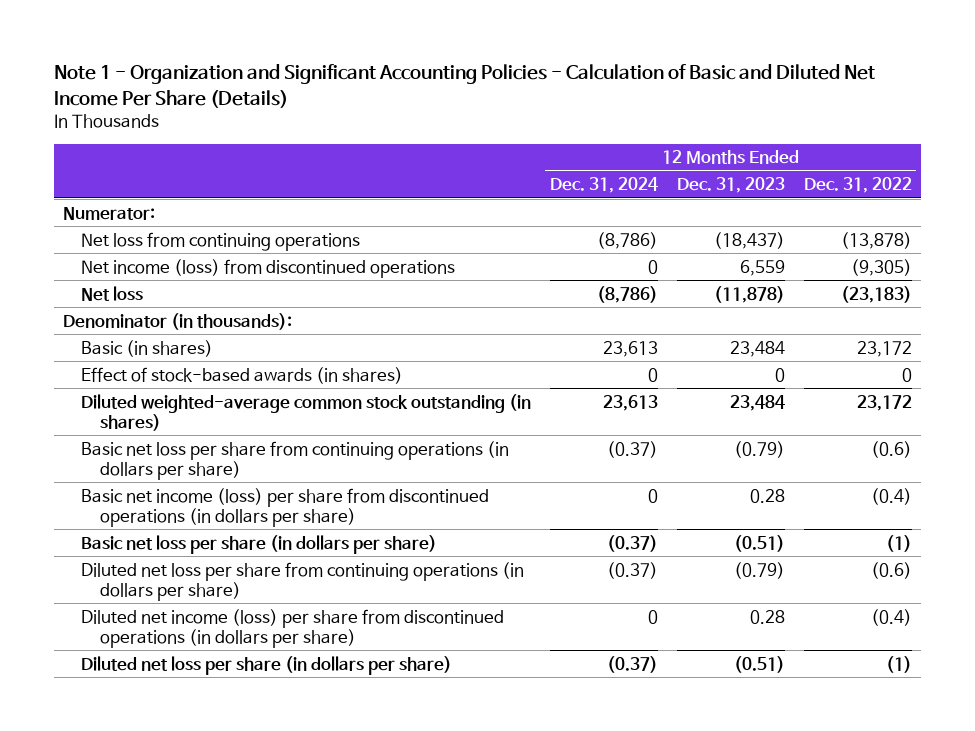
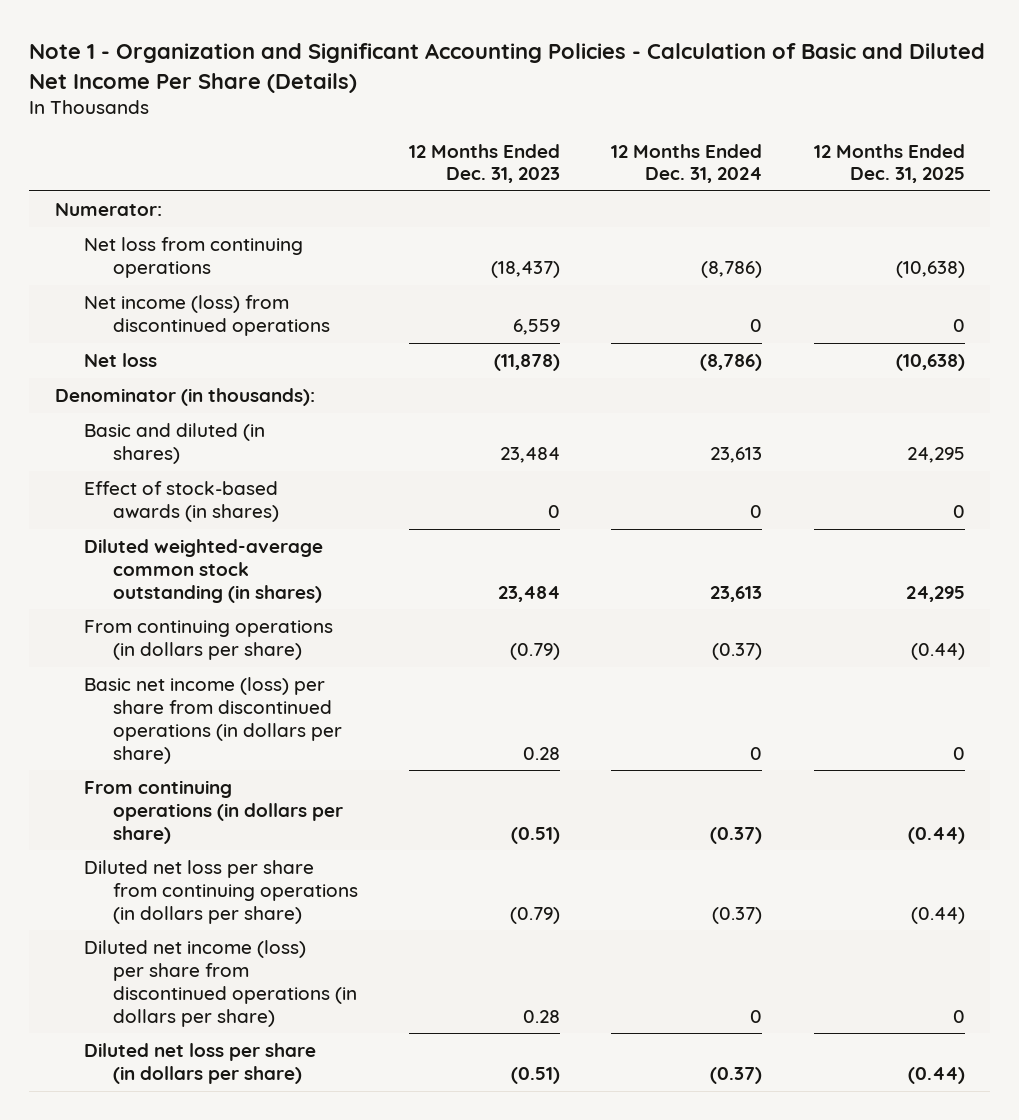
- | 12 Months Ended Dec. 31, 2024 | 12 Months Ended Dec. 31, 2023 | 12 Months Ended Dec. 31, 2022
+ | 12 Months Ended Dec. 31, 2023 | 12 Months Ended Dec. 31, 2024 | 12 Months Ended Dec. 31, 2025
- Basic (in shares) | 23,613 | 23,484 | 23,172
+ Basic and diluted (in shares) | 23,484 | 23,613 | 24,295
- Basic net loss per share from continuing operations (in dollars per share) | (0.37) | (0.79) | (0.6)
+ From continuing operations (in dollars per share) | (0.79) | (0.37) | (0.44)
- Basic net loss per share (in dollars per share) | (0.37) | (0.51) | (1)
+ From continuing operations (in dollars per share) | (0.51) | (0.37) | (0.44)

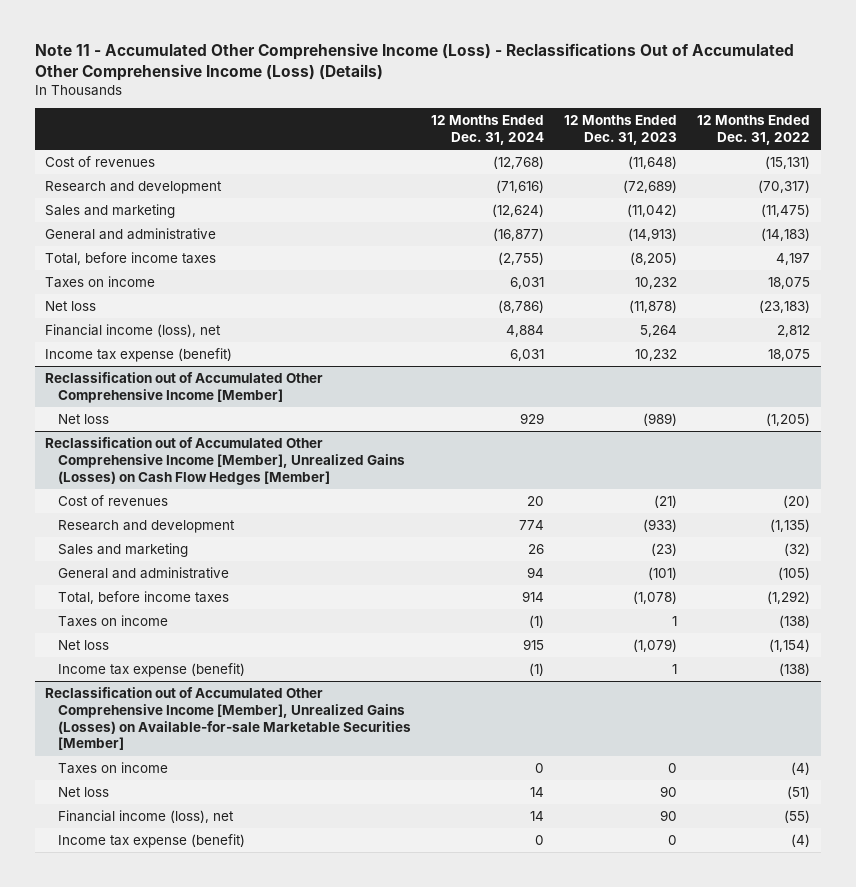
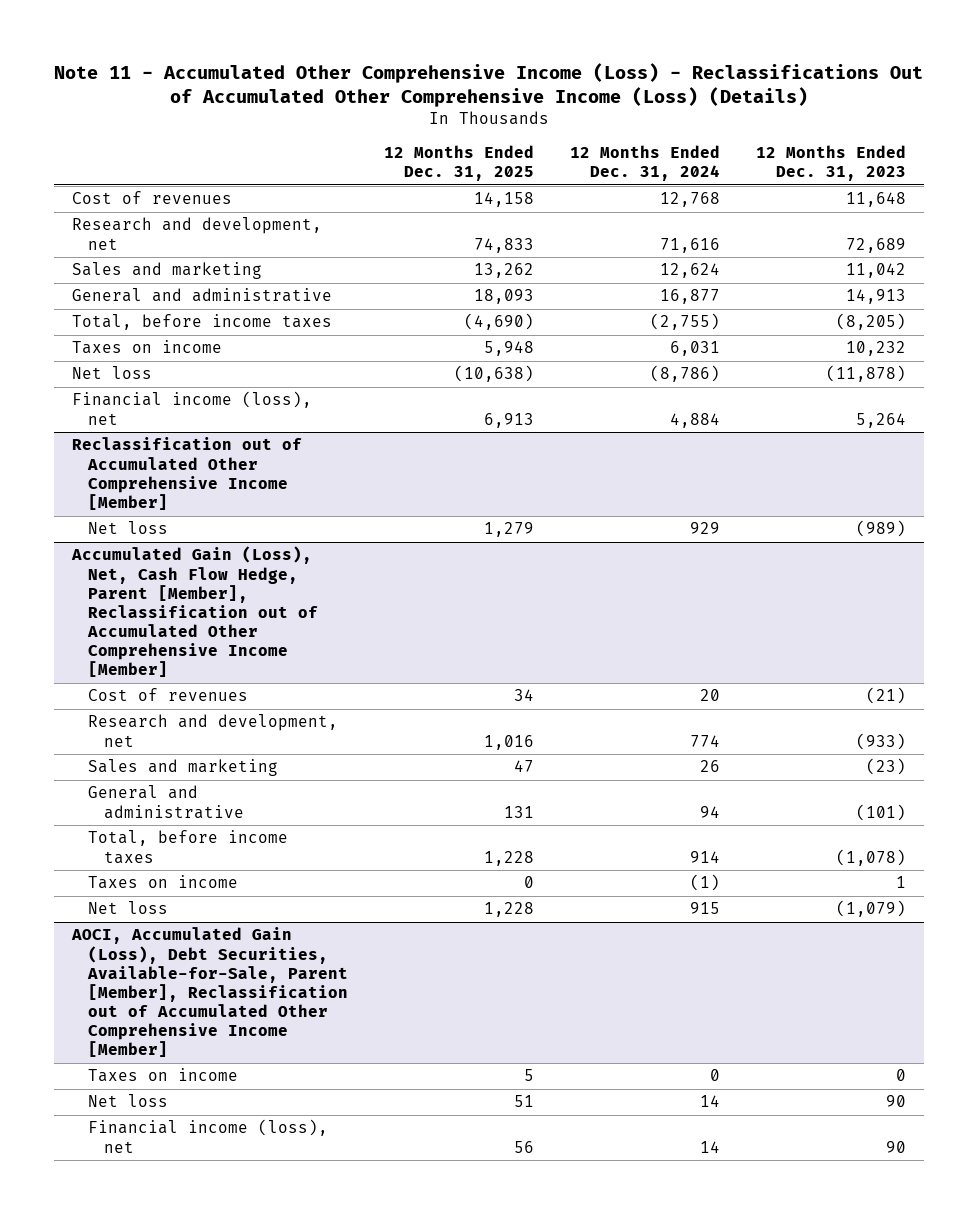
- | 12 Months Ended Dec. 31, 2024 | 12 Months Ended Dec. 31, 2023 | 12 Months Ended Dec. 31, 2022
+ | 12 Months Ended Dec. 31, 2025 | 12 Months Ended Dec. 31, 2024 | 12 Months Ended Dec. 31, 2023
- Cost of revenues | (12,768) | (11,648) | (15,131)
- Research and development | (71,616) | (72,689) | (70,317)
- Sales and marketing | (12,624) | (11,042) | (11,475)
- General and administrative | (16,877) | (14,913) | (14,183)
+ Cost of revenues | 14,158 | 12,768 | 11,648
+ Research and development, net | 74,833 | 71,616 | 72,689
+ Sales and marketing | 13,262 | 12,624 | 11,042
+ General and administrative | 18,093 | 16,877 | 14,913
- Income tax expense (benefit) | 6,031 | 10,232 | 18,075
- Reclassification out of Accumulated Other Comprehensive Income [Member], Unrealized Gains (Losses) on Cash Flow Hedges [Member]
+ Accumulated Gain (Loss), Net, Cash Flow Hedge, Parent [Member], Reclassification out of Accumulated Other Comprehensive Income [Member]
- Research and development | 774 | (933) | (1,135)
+ Research and development, net | 1,016 | 774 | (933)
- Income tax expense (benefit) | (1) | 1 | (138)
- Reclassification out of Accumulated Other Comprehensive Income [Member], Unrealized Gains (Losses) on Available-for-sale Marketable Securities [Member]
+ AOCI, Accumulated Gain (Loss), Debt Securities, Available-for-Sale, Parent [Member], Reclassification out of Accumulated Other Comprehensive Income [Member]
- Income tax expense (benefit) | 0 | 0 | (4)

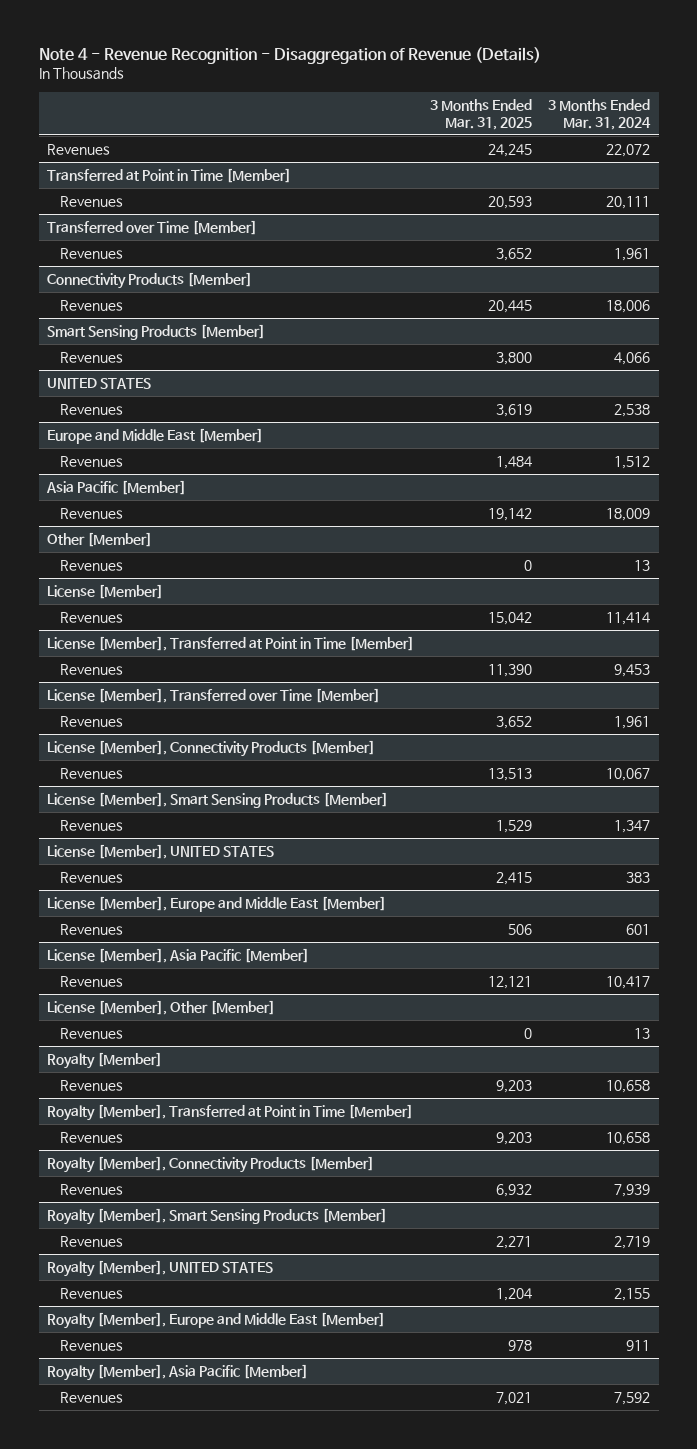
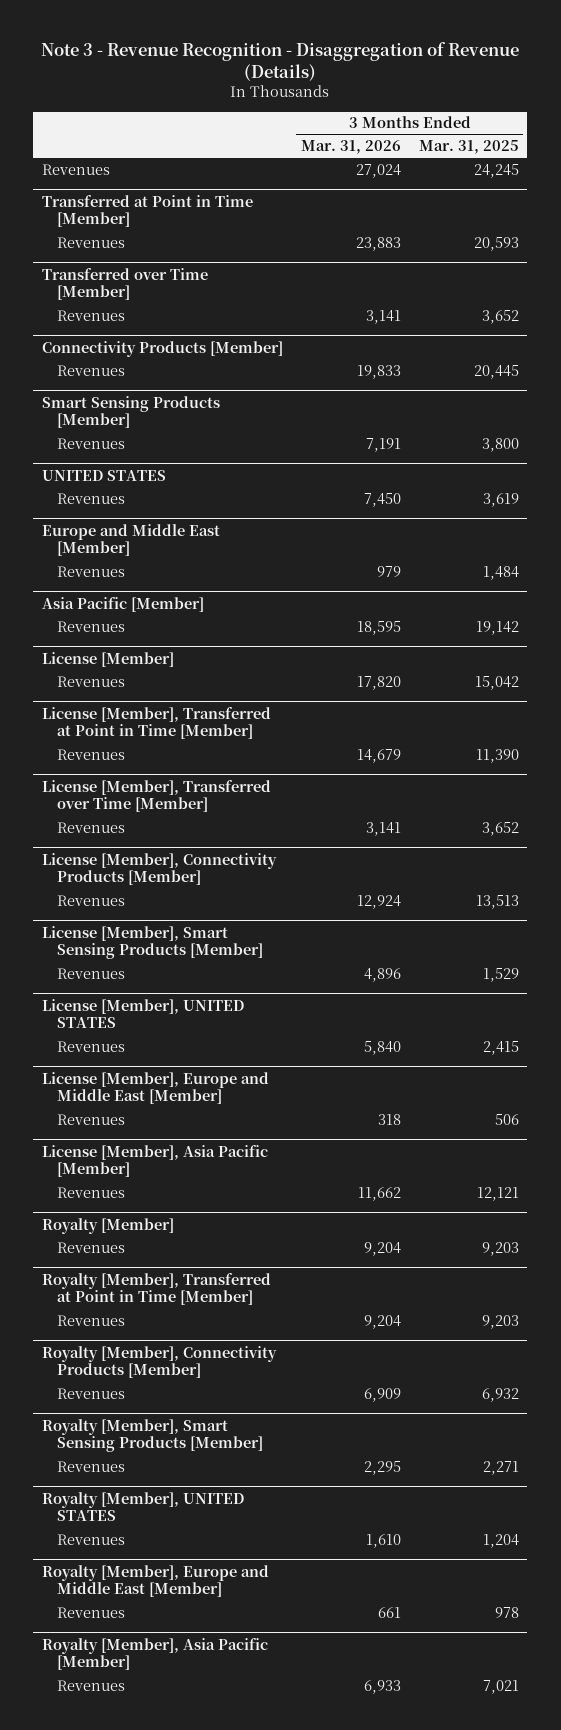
- Note 4 - Revenue Recognition - Disaggregation of Revenue (Details)
+ Note 3 - Revenue Recognition - Disaggregation of Revenue (Details)
- | 3 Months Ended Mar. 31, 2025 | 3 Months Ended Mar. 31, 2024
+ | 3 Months Ended Mar. 31, 2026 | 3 Months Ended Mar. 31, 2025
- Other [Member]
- Revenues | 0 | 13
- License [Member], Other [Member]
- Revenues | 0 | 13

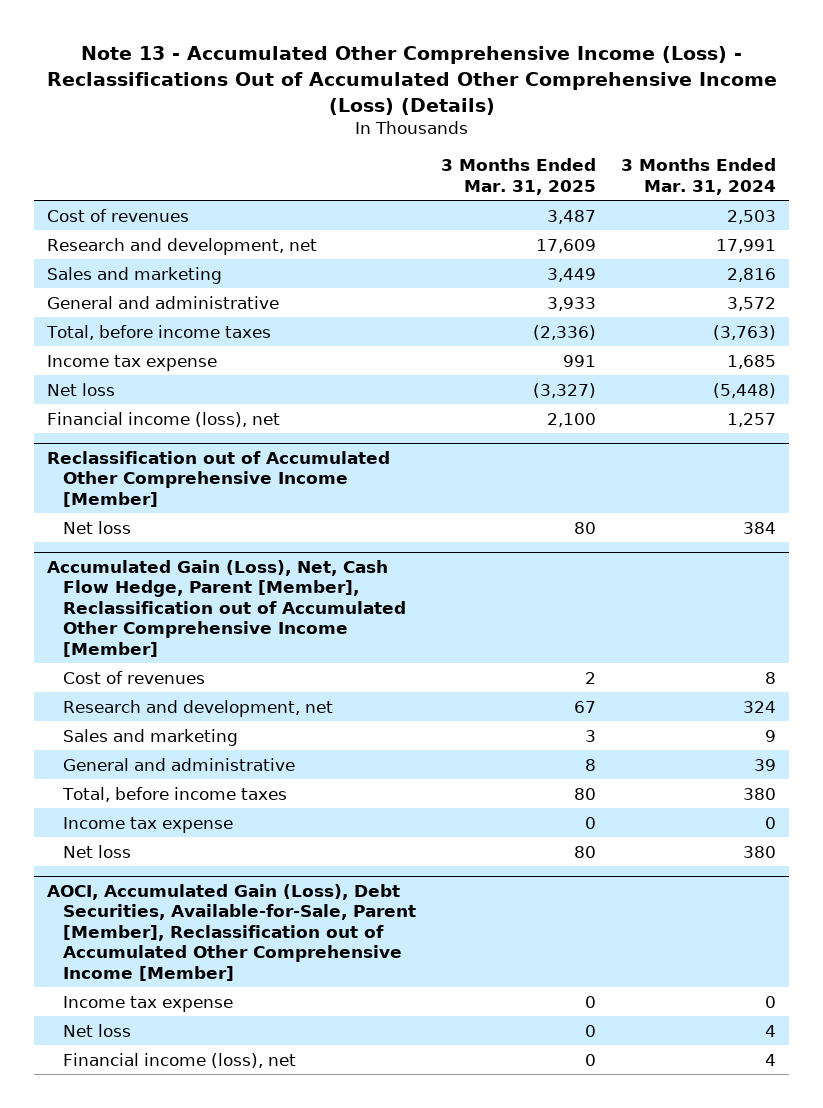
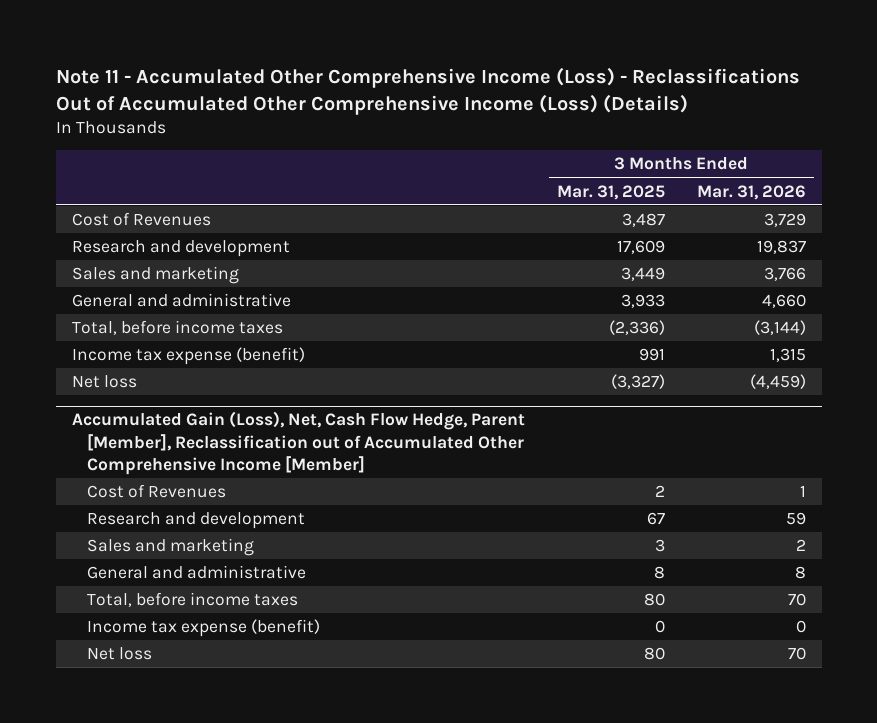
- Note 13 - Accumulated Other Comprehensive Income (Loss) - Reclassifications Out of Accumulated Other Comprehensive Income (Loss) (Details)
+ Note 11 - Accumulated Other Comprehensive Income (Loss) - Reclassifications Out of Accumulated Other Comprehensive Income (Loss) (Details)
- | 3 Months Ended Mar. 31, 2025 | 3 Months Ended Mar. 31, 2024
+ | 3 Months Ended Mar. 31, 2025 | 3 Months Ended Mar. 31, 2026
- Cost of revenues | 3,487 | 2,503
- Research and development, net | 17,609 | 17,991
+ Cost of Revenues | 3,487 | 3,729
+ Research and development | 17,609 | 19,837
- Income tax expense | 991 | 1,685
+ Income tax expense (benefit) | 991 | 1,315
- Financial income (loss), net | 2,100 | 1,257
- Reclassification out of Accumulated Other Comprehensive Income [Member]
- Net loss | 80 | 384
@ Accumulated Gain (Loss), Net, Cash Flow Hedge, Parent [Member], Reclassification out of Accumulated Other Comprehensive Income [Member]
- Cost of revenues | 2 | 8
- Research and development, net | 67 | 324
+ Cost of Revenues | 2 | 1
+ Research and development | 67 | 59
- Income tax expense | 0 | 0
+ Income tax expense (benefit) | 0 | 0
- AOCI, Accumulated Gain (Loss), Debt Securities, Available-for-Sale, Parent [Member], Reclassification out of Accumulated Other Comprehensive Income [Member]
- Income tax expense | 0 | 0
- Net loss | 0 | 4
- Financial income (loss), net | 0 | 4

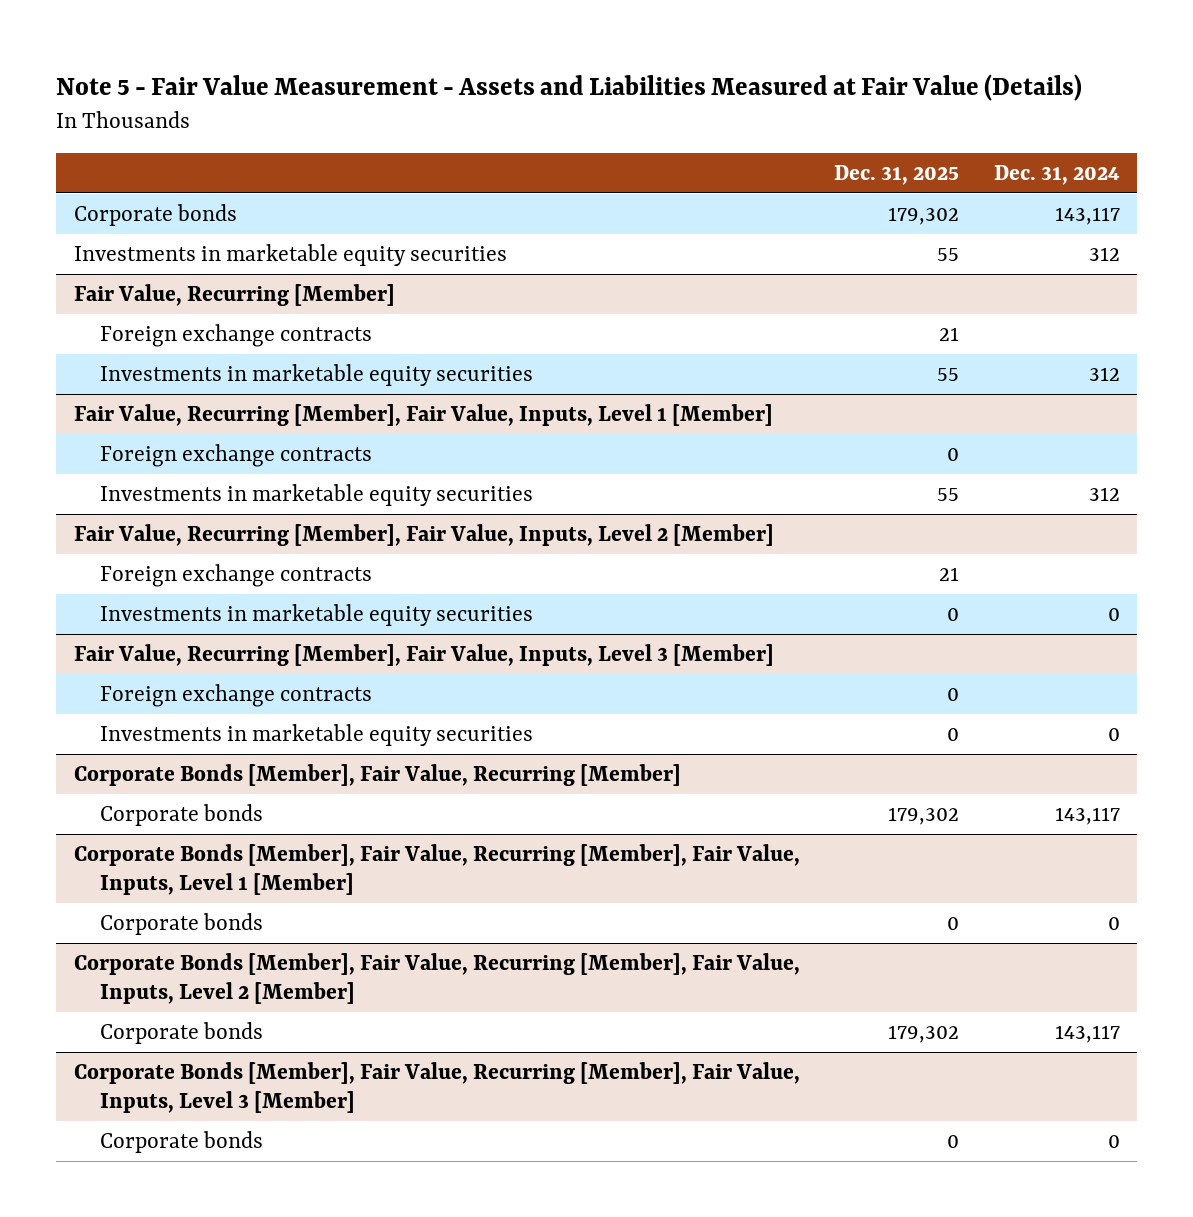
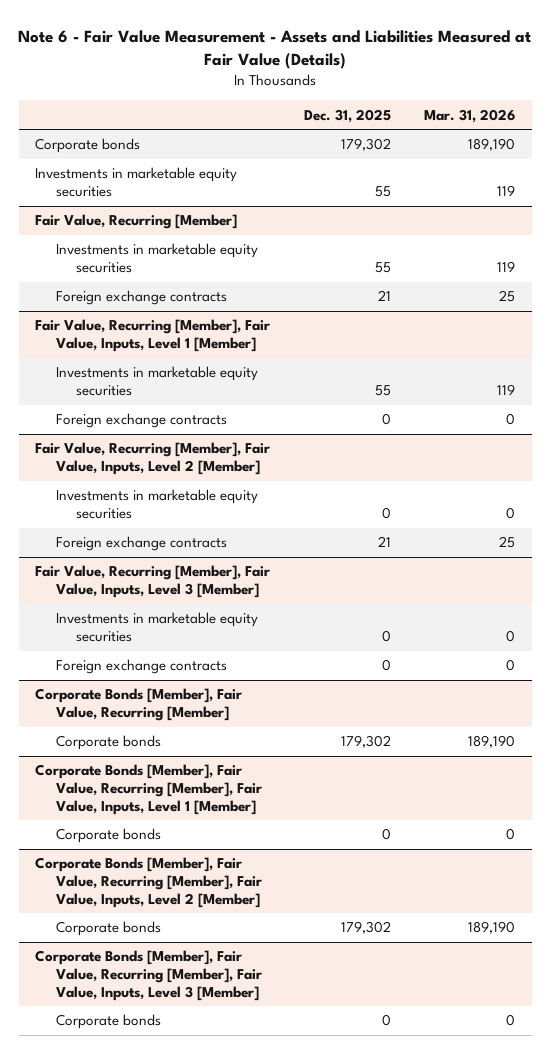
- Note 5 - Fair Value Measurement - Assets and Liabilities Measured at Fair Value (Details)
+ Note 6 - Fair Value Measurement - Assets and Liabilities Measured at Fair Value (Details)
- | Dec. 31, 2025 | Dec. 31, 2024
+ | Dec. 31, 2025 | Mar. 31, 2026
@ Fair Value, Recurring [Member]
moved down: Foreign exchange contracts | 21 | 25
@ Fair Value, Recurring [Member], Fair Value, Inputs, Level 1 [Member]
moved down: Foreign exchange contracts | 0 | 0
@ Fair Value, Recurring [Member], Fair Value, Inputs, Level 2 [Member]
moved down: Foreign exchange contracts | 21 | 25
@ Fair Value, Recurring [Member], Fair Value, Inputs, Level 3 [Member]
moved down: Foreign exchange contracts | 0 | 0

